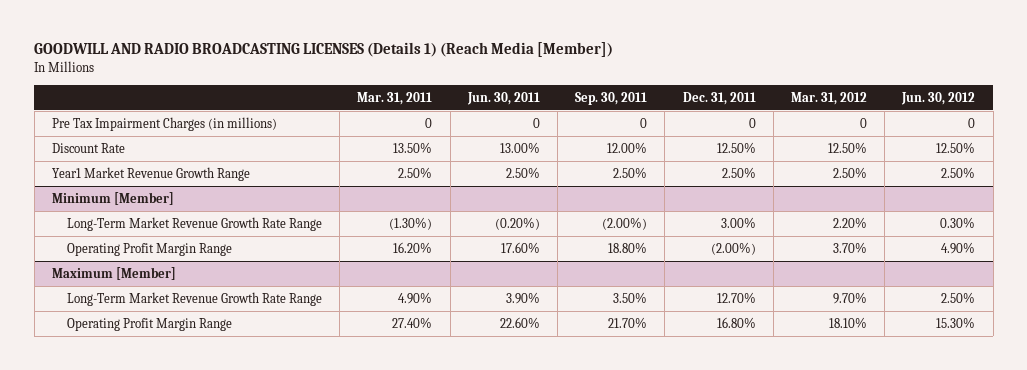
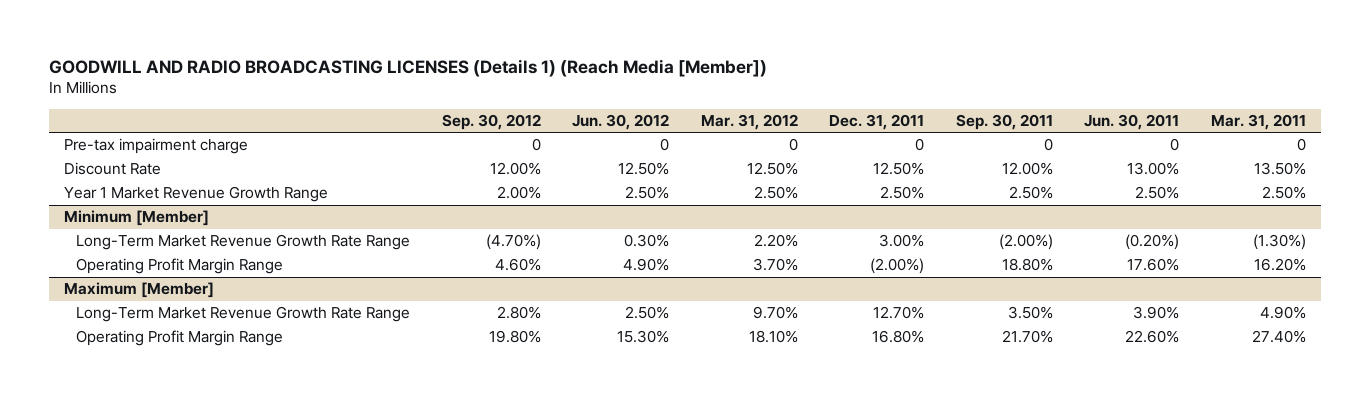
- | Mar. 31, 2011 | Jun. 30, 2011 | Sep. 30, 2011 | Dec. 31, 2011 | Mar. 31, 2012 | Jun. 30, 2012
+ | Sep. 30, 2012 | Jun. 30, 2012 | Mar. 31, 2012 | Dec. 31, 2011 | Sep. 30, 2011 | Jun. 30, 2011 | Mar. 31, 2011
- Pre Tax Impairment Charges (in millions) | 0 | 0 | 0 | 0 | 0 | 0
+ Pre-tax impairment charge | 0 | 0 | 0 | 0 | 0 | 0 | 0
- Year1 Market Revenue Growth Range | 2.50% | 2.50% | 2.50% | 2.50% | 2.50% | 2.50%
+ Year 1 Market Revenue Growth Range | 2.00% | 2.50% | 2.50% | 2.50% | 2.50% | 2.50% | 2.50%

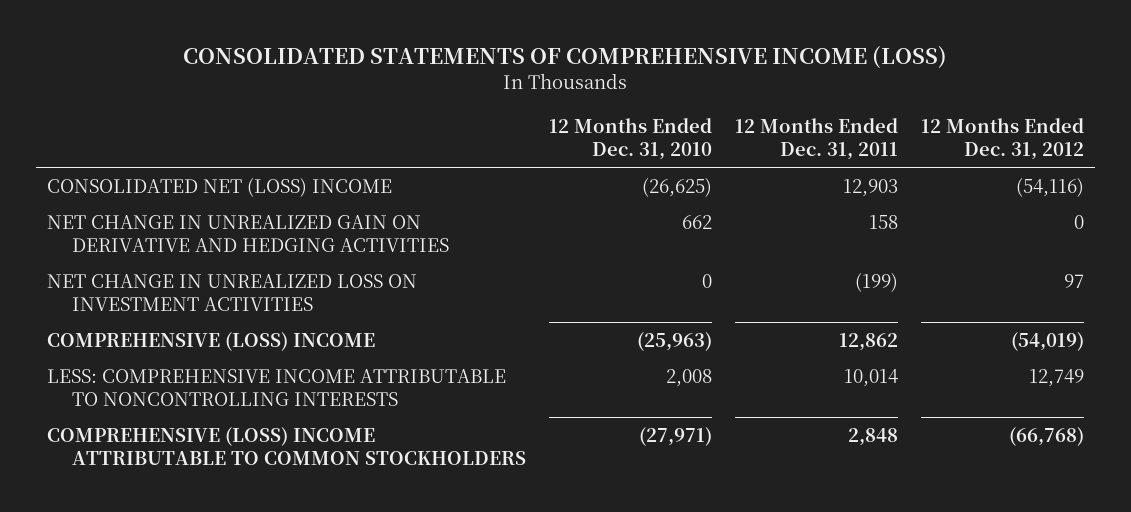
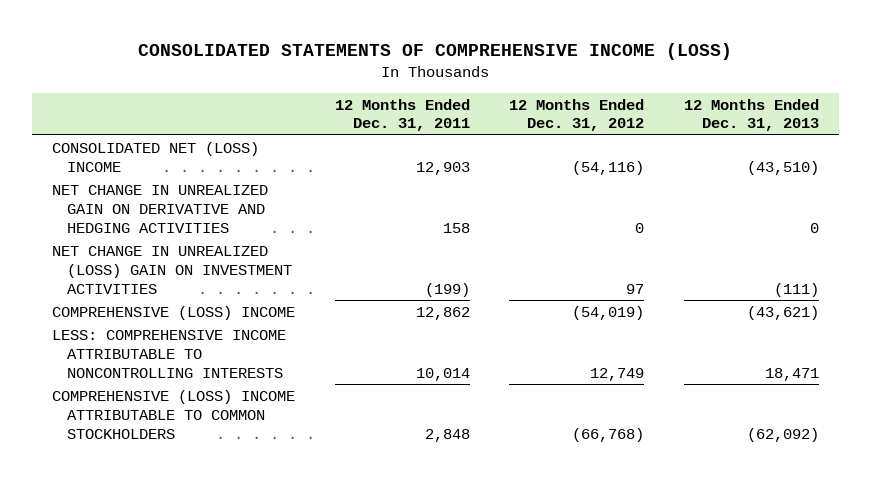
- | 12 Months Ended Dec. 31, 2010 | 12 Months Ended Dec. 31, 2011 | 12 Months Ended Dec. 31, 2012
+ | 12 Months Ended Dec. 31, 2011 | 12 Months Ended Dec. 31, 2012 | 12 Months Ended Dec. 31, 2013
- NET CHANGE IN UNREALIZED LOSS ON INVESTMENT ACTIVITIES | 0 | (199) | 97
+ NET CHANGE IN UNREALIZED (LOSS) GAIN ON INVESTMENT ACTIVITIES | (199) | 97 | (111)

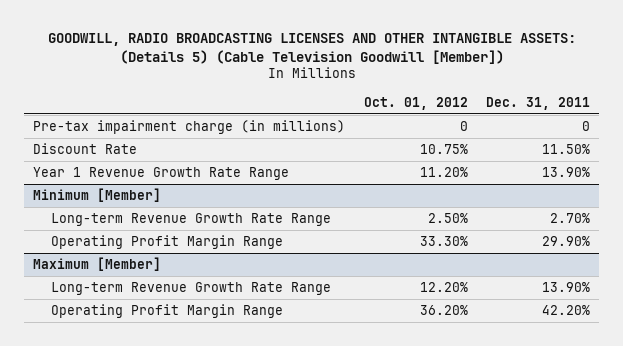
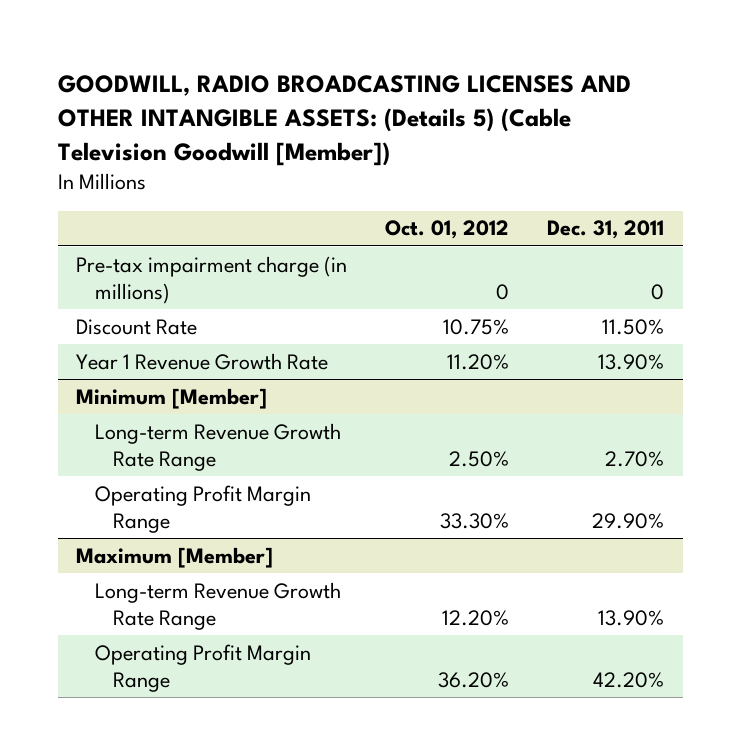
- Year 1 Revenue Growth Rate Range | 11.20% | 13.90%
+ Year 1 Revenue Growth Rate | 11.20% | 13.90%

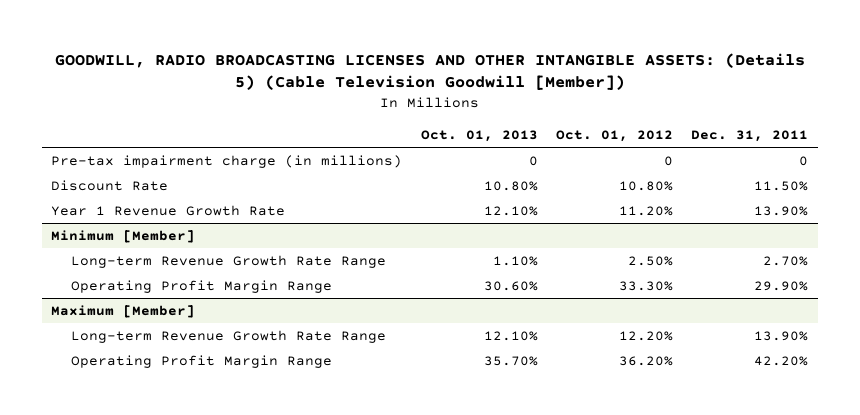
- | Oct. 01, 2012 | Dec. 31, 2011
+ | Oct. 01, 2013 | Oct. 01, 2012 | Dec. 31, 2011
- Discount Rate | 10.75% | 11.50%
+ Discount Rate | 10.80% | 10.80% | 11.50%

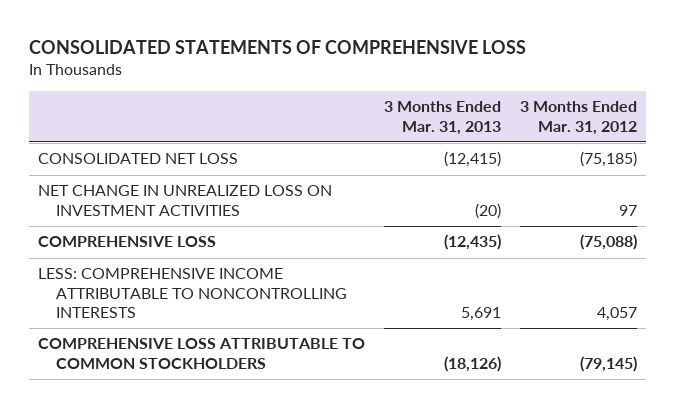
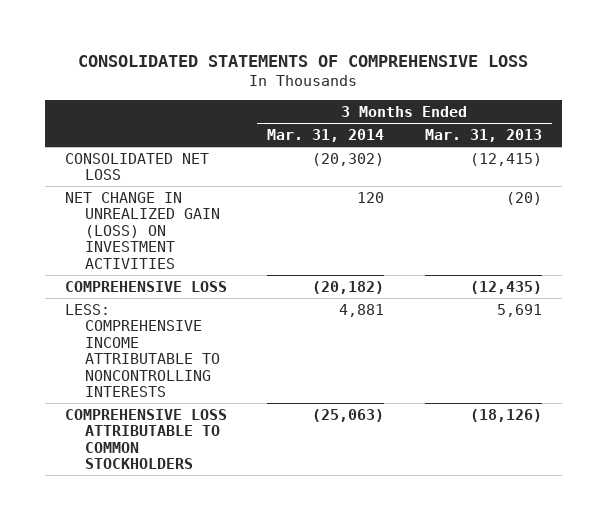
- | 3 Months Ended Mar. 31, 2013 | 3 Months Ended Mar. 31, 2012
+ | 3 Months Ended Mar. 31, 2014 | 3 Months Ended Mar. 31, 2013
- NET CHANGE IN UNREALIZED LOSS ON INVESTMENT ACTIVITIES | (20) | 97
+ NET CHANGE IN UNREALIZED GAIN (LOSS) ON INVESTMENT ACTIVITIES | 120 | (20)

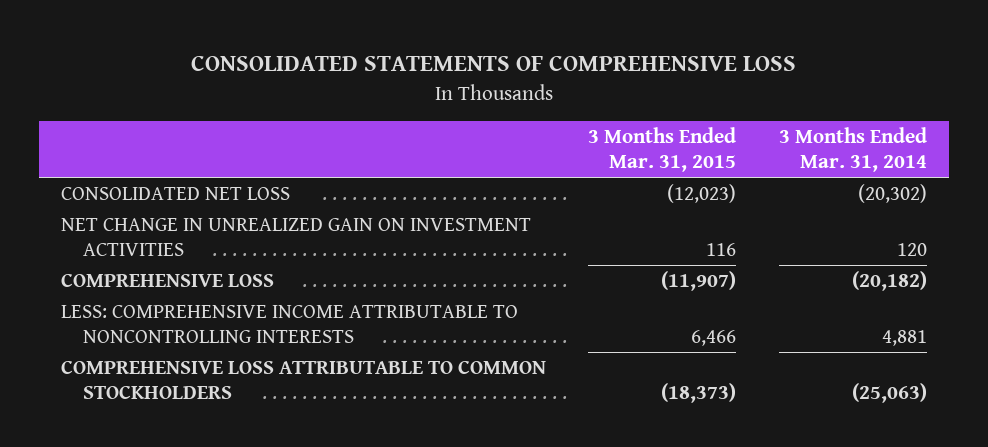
- | 3 Months Ended Mar. 31, 2014 | 3 Months Ended Mar. 31, 2013
+ | 3 Months Ended Mar. 31, 2015 | 3 Months Ended Mar. 31, 2014
- NET CHANGE IN UNREALIZED GAIN (LOSS) ON INVESTMENT ACTIVITIES | 120 | (20)
+ NET CHANGE IN UNREALIZED GAIN ON INVESTMENT ACTIVITIES | 116 | 120

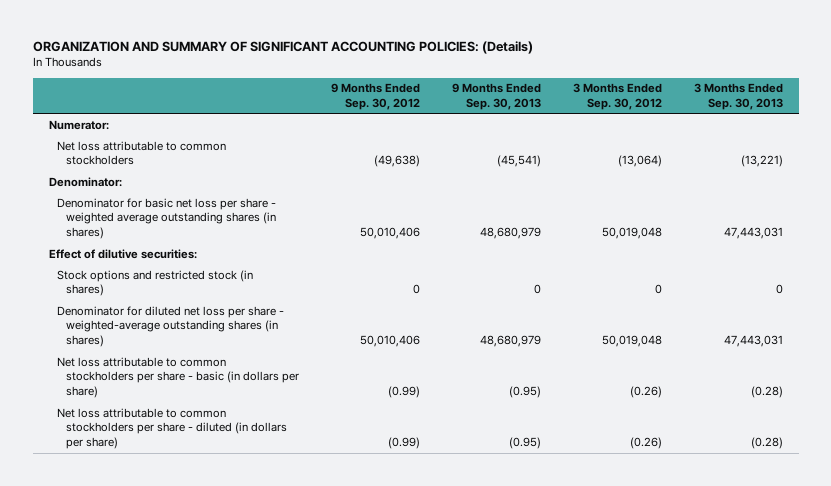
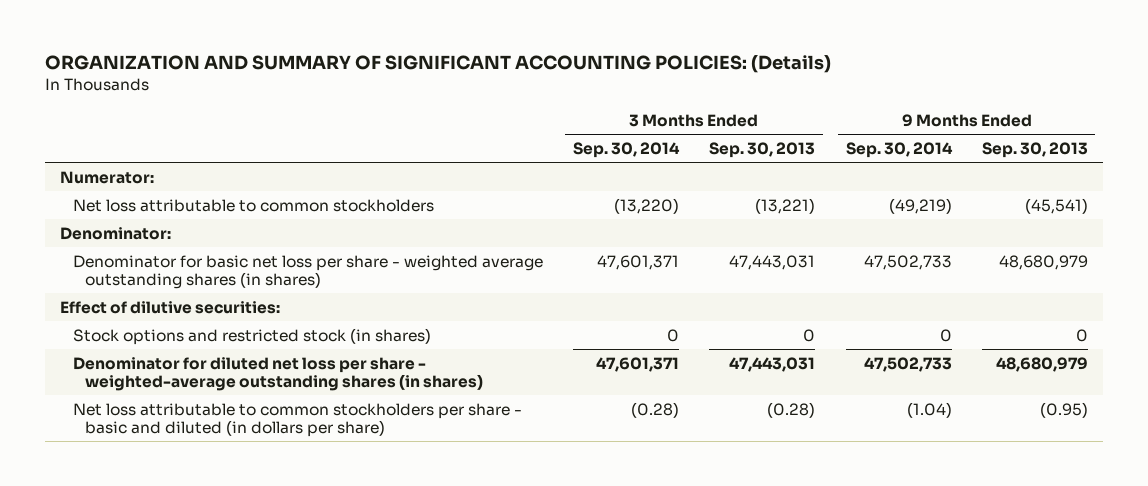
- | 9 Months Ended Sep. 30, 2012 | 9 Months Ended Sep. 30, 2013 | 3 Months Ended Sep. 30, 2012 | 3 Months Ended Sep. 30, 2013
+ | 3 Months Ended Sep. 30, 2014 | 3 Months Ended Sep. 30, 2013 | 9 Months Ended Sep. 30, 2014 | 9 Months Ended Sep. 30, 2013
- Net loss attributable to common stockholders per share - basic (in dollars per share) | (0.99) | (0.95) | (0.26) | (0.28)
- Net loss attributable to common stockholders per share - diluted (in dollars per share) | (0.99) | (0.95) | (0.26) | (0.28)
+ Net loss attributable to common stockholders per share - basic and diluted (in dollars per share) | (0.28) | (0.28) | (1.04) | (0.95)

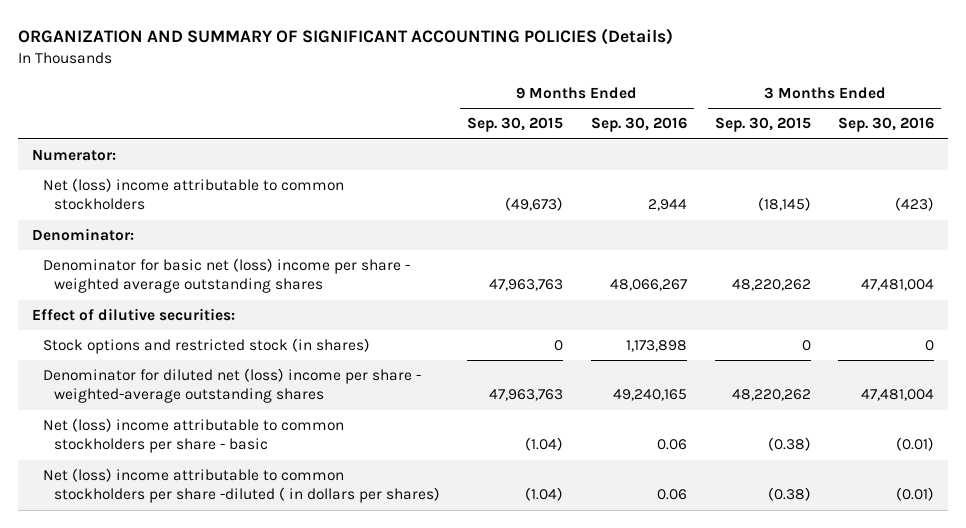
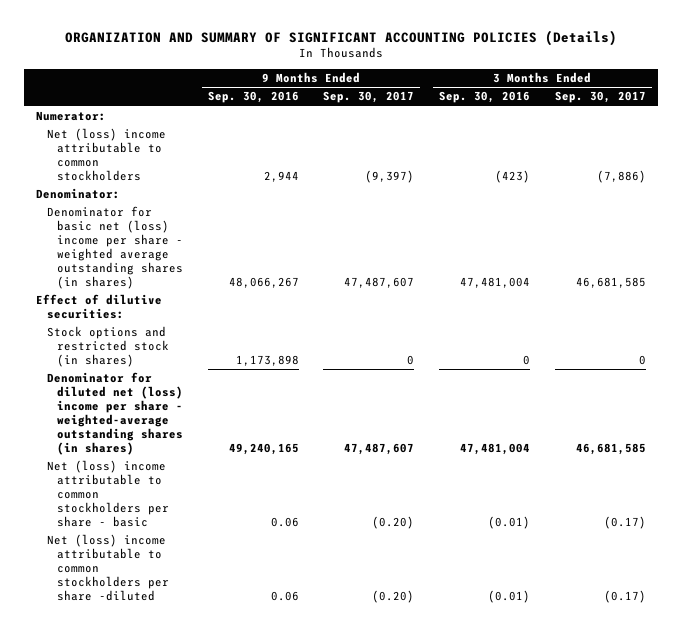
- | 9 Months Ended Sep. 30, 2015 | 9 Months Ended Sep. 30, 2016 | 3 Months Ended Sep. 30, 2015 | 3 Months Ended Sep. 30, 2016
+ | 9 Months Ended Sep. 30, 2016 | 9 Months Ended Sep. 30, 2017 | 3 Months Ended Sep. 30, 2016 | 3 Months Ended Sep. 30, 2017
- Denominator for basic net (loss) income per share - weighted average outstanding shares | 47,963,763 | 48,066,267 | 48,220,262 | 47,481,004
+ Denominator for basic net (loss) income per share - weighted average outstanding shares (in shares) | 48,066,267 | 47,487,607 | 47,481,004 | 46,681,585
- Denominator for diluted net (loss) income per share - weighted-average outstanding shares | 47,963,763 | 49,240,165 | 48,220,262 | 47,481,004
+ Denominator for diluted net (loss) income per share - weighted-average outstanding shares (in shares) | 49,240,165 | 47,487,607 | 47,481,004 | 46,681,585
- Net (loss) income attributable to common stockholders per share -diluted ( in dollars per shares) | (1.04) | 0.06 | (0.38) | (0.01)
+ Net (loss) income attributable to common stockholders per share -diluted | 0.06 | (0.20) | (0.01) | (0.17)

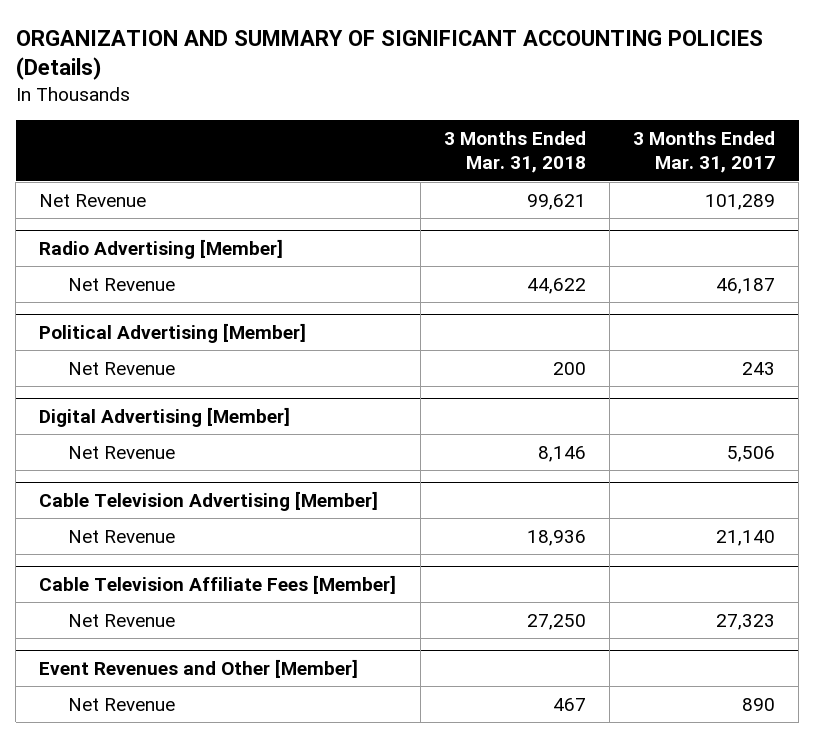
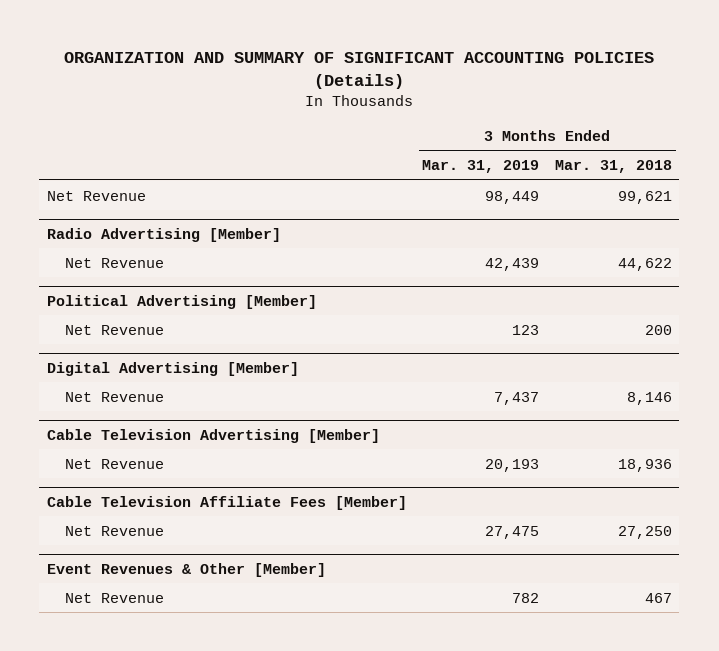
- | 3 Months Ended Mar. 31, 2018 | 3 Months Ended Mar. 31, 2017
+ | 3 Months Ended Mar. 31, 2019 | 3 Months Ended Mar. 31, 2018
- Event Revenues and Other [Member]
+ Event Revenues & Other [Member]

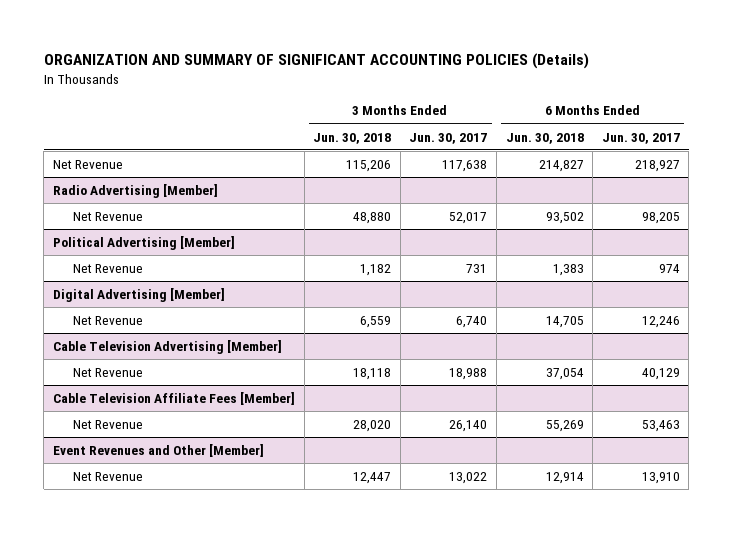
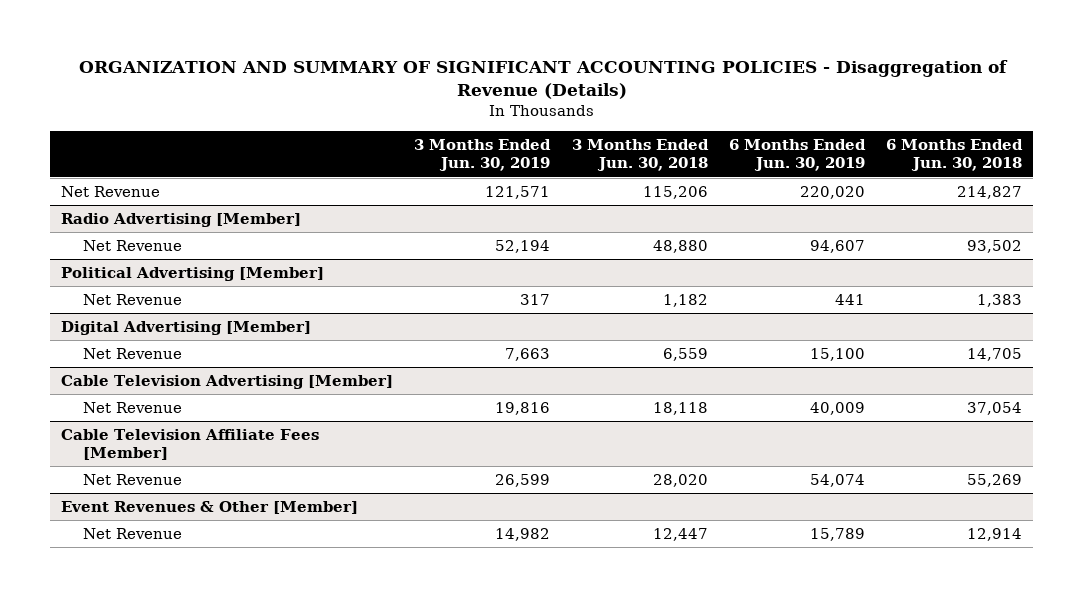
- ORGANIZATION AND SUMMARY OF SIGNIFICANT ACCOUNTING POLICIES (Details)
+ ORGANIZATION AND SUMMARY OF SIGNIFICANT ACCOUNTING POLICIES - Disaggregation of Revenue (Details)
- | 3 Months Ended Jun. 30, 2018 | 3 Months Ended Jun. 30, 2017 | 6 Months Ended Jun. 30, 2018 | 6 Months Ended Jun. 30, 2017
+ | 3 Months Ended Jun. 30, 2019 | 3 Months Ended Jun. 30, 2018 | 6 Months Ended Jun. 30, 2019 | 6 Months Ended Jun. 30, 2018
- Event Revenues and Other [Member]
+ Event Revenues & Other [Member]

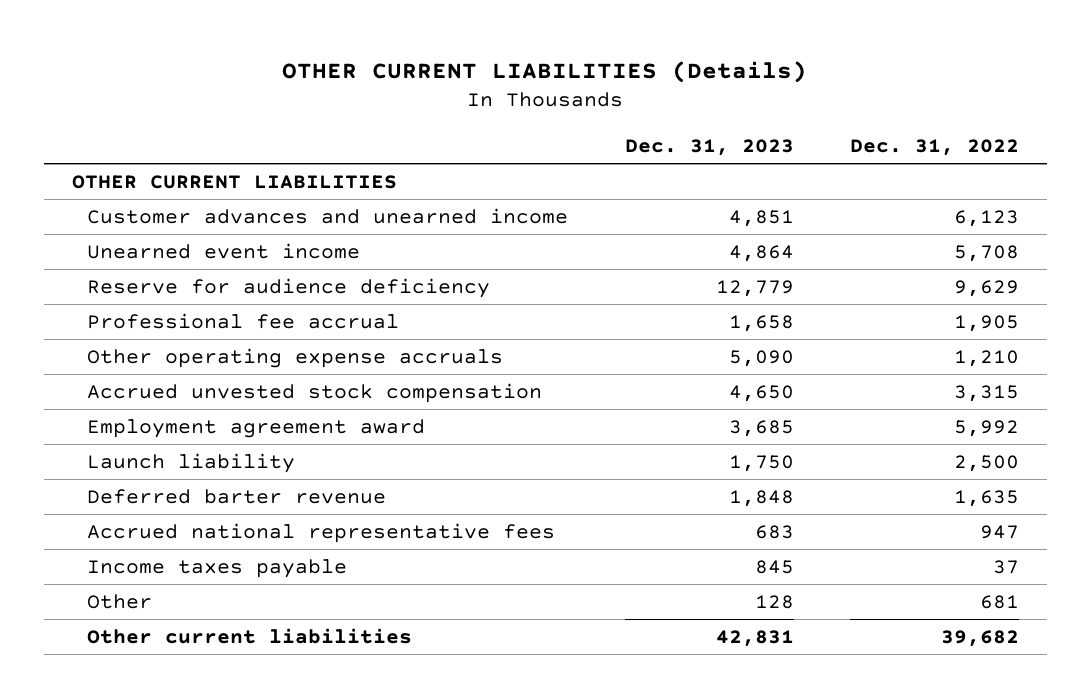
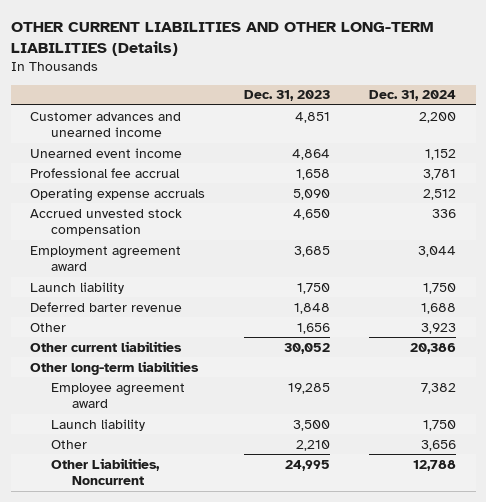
- OTHER CURRENT LIABILITIES (Details)
+ OTHER CURRENT LIABILITIES AND OTHER LONG-TERM LIABILITIES (Details)
- | Dec. 31, 2023 | Dec. 31, 2022
+ | Dec. 31, 2023 | Dec. 31, 2024
- OTHER CURRENT LIABILITIES
- Reserve for audience deficiency | 12,779 | 9,629
- Other operating expense accruals | 5,090 | 1,210
+ Operating expense accruals | 5,090 | 2,512
- Accrued national representative fees | 683 | 947
- Income taxes payable | 845 | 37
- Other | 128 | 681
- Other current liabilities | 42,831 | 39,682
+ Other | 1,656 | 3,923
+ Other current liabilities | 30,052 | 20,386
+ Other long-term liabilities
+ Employee agreement award | 19,285 | 7,382
+ Launch liability | 3,500 | 1,750
+ Other | 2,210 | 3,656
+ Other Liabilities, Noncurrent | 24,995 | 12,788

